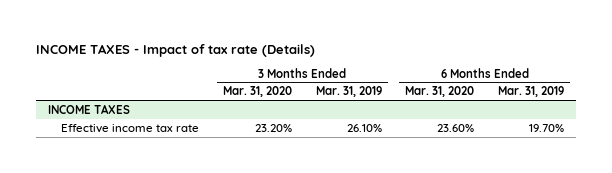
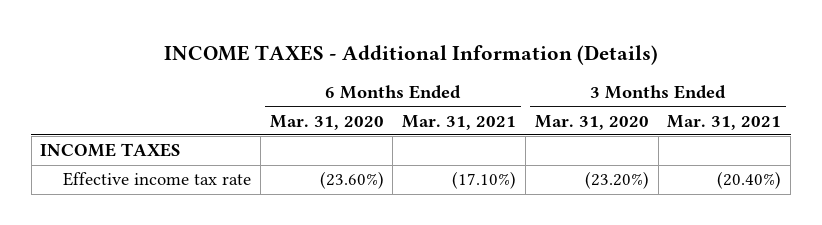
- INCOME TAXES - Impact of tax rate (Details)
+ INCOME TAXES - Additional Information (Details)
- | 3 Months Ended Mar. 31, 2020 | 3 Months Ended Mar. 31, 2019 | 6 Months Ended Mar. 31, 2020 | 6 Months Ended Mar. 31, 2019
+ | 6 Months Ended Mar. 31, 2020 | 6 Months Ended Mar. 31, 2021 | 3 Months Ended Mar. 31, 2020 | 3 Months Ended Mar. 31, 2021
- Effective income tax rate | 23.20% | 26.10% | 23.60% | 19.70%
+ Effective income tax rate | (23.60%) | (17.10%) | (23.20%) | (20.40%)

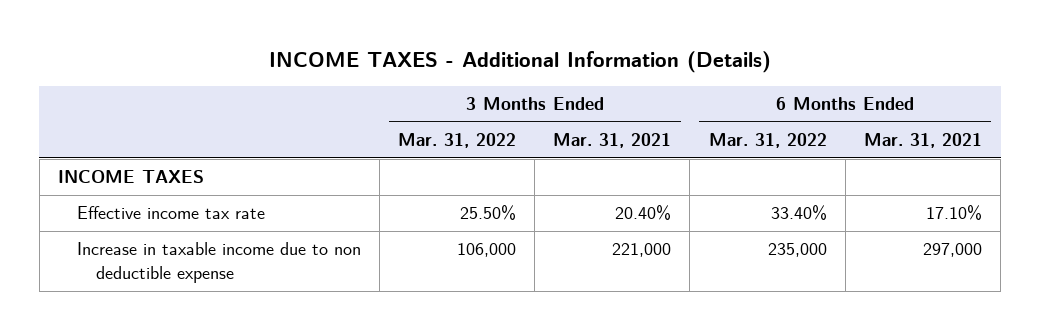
- | 6 Months Ended Mar. 31, 2020 | 6 Months Ended Mar. 31, 2021 | 3 Months Ended Mar. 31, 2020 | 3 Months Ended Mar. 31, 2021
+ | 3 Months Ended Mar. 31, 2022 | 3 Months Ended Mar. 31, 2021 | 6 Months Ended Mar. 31, 2022 | 6 Months Ended Mar. 31, 2021
- Effective income tax rate | (23.60%) | (17.10%) | (23.20%) | (20.40%)
+ Effective income tax rate | 25.50% | 20.40% | 33.40% | 17.10%
+ Increase in taxable income due to non deductible expense | 106,000 | 221,000 | 235,000 | 297,000

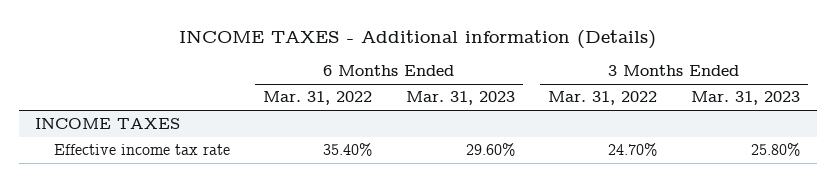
- INCOME TAXES - Additional Information (Details)
+ INCOME TAXES - Additional information (Details)
- | 3 Months Ended Mar. 31, 2022 | 3 Months Ended Mar. 31, 2021 | 6 Months Ended Mar. 31, 2022 | 6 Months Ended Mar. 31, 2021
+ | 6 Months Ended Mar. 31, 2022 | 6 Months Ended Mar. 31, 2023 | 3 Months Ended Mar. 31, 2022 | 3 Months Ended Mar. 31, 2023
- Effective income tax rate | 25.50% | 20.40% | 33.40% | 17.10%
- Increase in taxable income due to non deductible expense | 106,000 | 221,000 | 235,000 | 297,000
+ Effective income tax rate | 35.40% | 29.60% | 24.70% | 25.80%

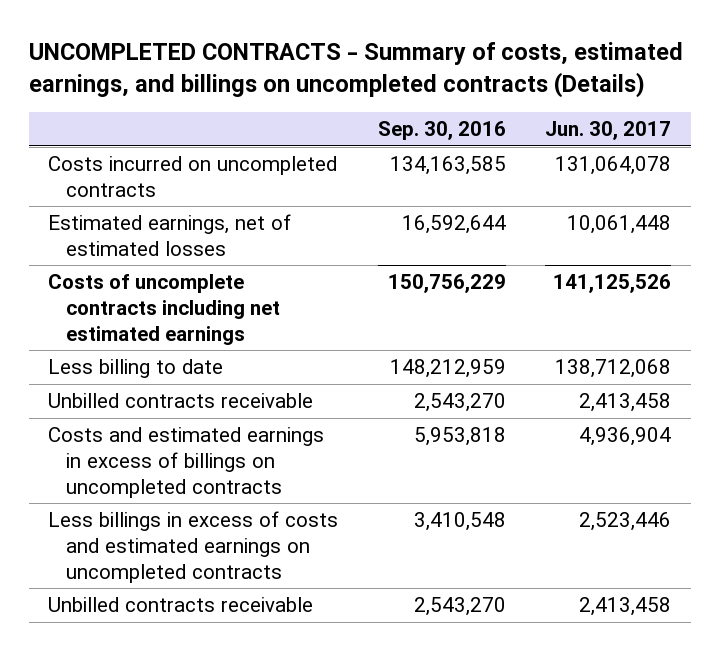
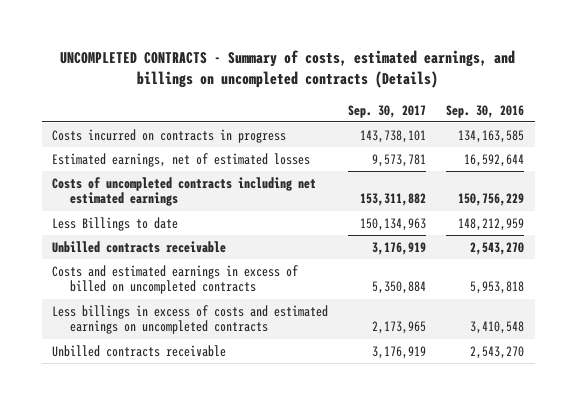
- | Sep. 30, 2016 | Jun. 30, 2017
+ | Sep. 30, 2017 | Sep. 30, 2016
- Costs incurred on uncompleted contracts | 134,163,585 | 131,064,078
+ Costs incurred on contracts in progress | 143,738,101 | 134,163,585
- Costs of uncomplete contracts including net estimated earnings | 150,756,229 | 141,125,526
- Less billing to date | 148,212,959 | 138,712,068
+ Costs of uncompleted contracts including net estimated earnings | 153,311,882 | 150,756,229
+ Less Billings to date | 150,134,963 | 148,212,959
- Costs and estimated earnings in excess of billings on uncompleted contracts | 5,953,818 | 4,936,904
+ Costs and estimated earnings in excess of billed on uncompleted contracts | 5,350,884 | 5,953,818

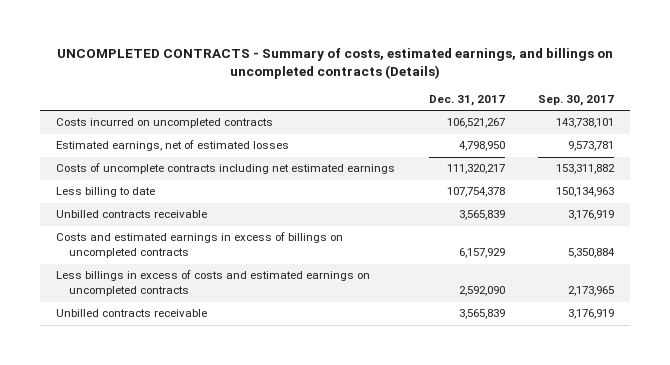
- | Sep. 30, 2017 | Sep. 30, 2016
+ | Dec. 31, 2017 | Sep. 30, 2017
- Costs incurred on contracts in progress | 143,738,101 | 134,163,585
+ Costs incurred on uncompleted contracts | 106,521,267 | 143,738,101
- Costs of uncompleted contracts including net estimated earnings | 153,311,882 | 150,756,229
- Less Billings to date | 150,134,963 | 148,212,959
+ Costs of uncomplete contracts including net estimated earnings | 111,320,217 | 153,311,882
+ Less billing to date | 107,754,378 | 150,134,963
- Costs and estimated earnings in excess of billed on uncompleted contracts | 5,350,884 | 5,953,818
+ Costs and estimated earnings in excess of billings on uncompleted contracts | 6,157,929 | 5,350,884

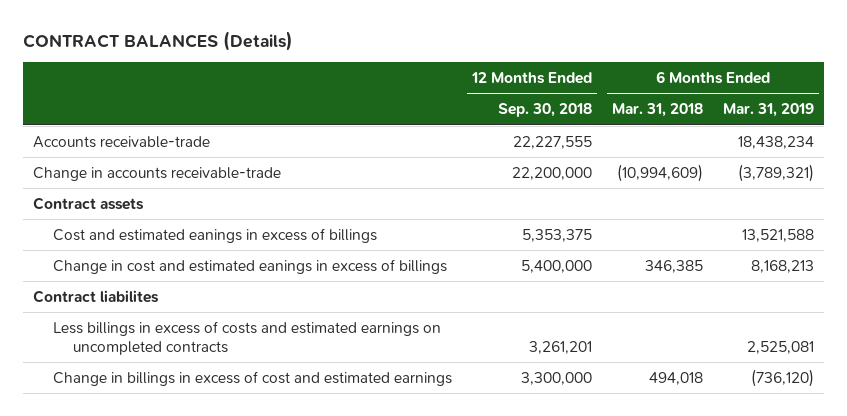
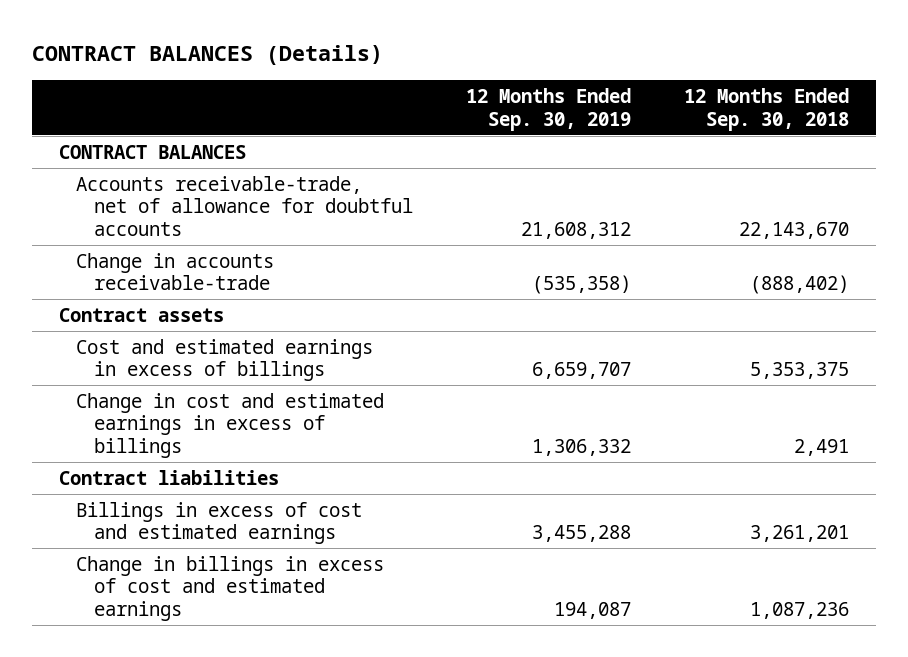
- | 12 Months Ended Sep. 30, 2018 | 6 Months Ended Mar. 31, 2018 | 6 Months Ended Mar. 31, 2019
+ | 12 Months Ended Sep. 30, 2019 | 12 Months Ended Sep. 30, 2018
- Accounts receivable-trade | 22,227,555 | | 18,438,234
- Change in accounts receivable-trade | 22,200,000 | (10,994,609) | (3,789,321)
+ CONTRACT BALANCES
+ Accounts receivable-trade, net of allowance for doubtful accounts | 21,608,312 | 22,143,670
+ Change in accounts receivable-trade | (535,358) | (888,402)
- Cost and estimated eanings in excess of billings | 5,353,375 | | 13,521,588
- Change in cost and estimated eanings in excess of billings | 5,400,000 | 346,385 | 8,168,213
- Contract liabilites
- Less billings in excess of costs and estimated earnings on uncompleted contracts | 3,261,201 | | 2,525,081
- Change in billings in excess of cost and estimated earnings | 3,300,000 | 494,018 | (736,120)
+ Cost and estimated earnings in excess of billings | 6,659,707 | 5,353,375
+ Change in cost and estimated earnings in excess of billings | 1,306,332 | 2,491
+ Contract liabilities
+ Billings in excess of cost and estimated earnings | 3,455,288 | 3,261,201
+ Change in billings in excess of cost and estimated earnings | 194,087 | 1,087,236

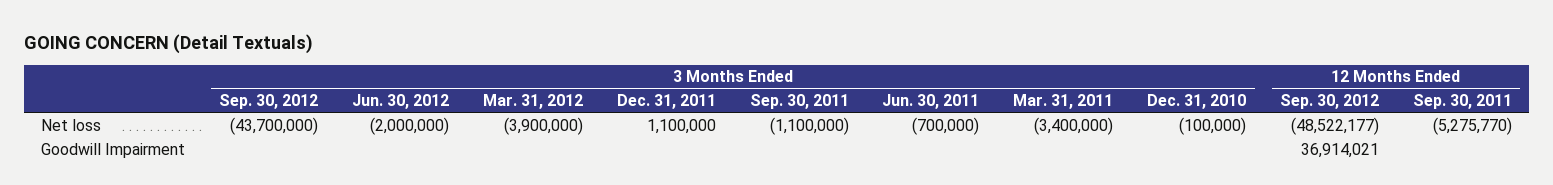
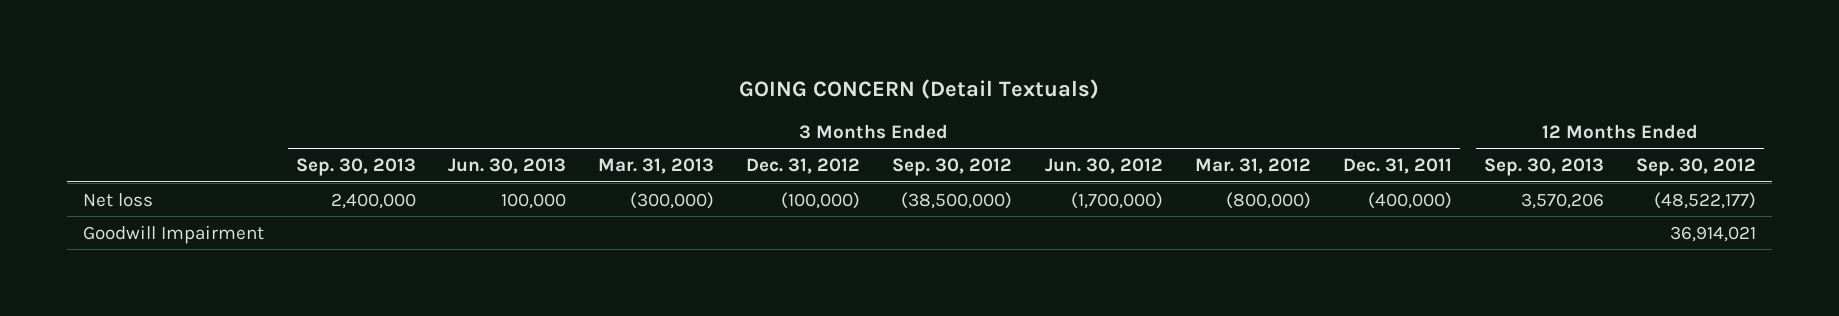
- | 3 Months Ended Sep. 30, 2012 | 3 Months Ended Jun. 30, 2012 | 3 Months Ended Mar. 31, 2012 | 3 Months Ended Dec. 31, 2011 | 3 Months Ended Sep. 30, 2011 | 3 Months Ended Jun. 30, 2011 | 3 Months Ended Mar. 31, 2011 | 3 Months Ended Dec. 31, 2010 | 12 Months Ended Sep. 30, 2012 | 12 Months Ended Sep. 30, 2011
+ | 3 Months Ended Sep. 30, 2013 | 3 Months Ended Jun. 30, 2013 | 3 Months Ended Mar. 31, 2013 | 3 Months Ended Dec. 31, 2012 | 3 Months Ended Sep. 30, 2012 | 3 Months Ended Jun. 30, 2012 | 3 Months Ended Mar. 31, 2012 | 3 Months Ended Dec. 31, 2011 | 12 Months Ended Sep. 30, 2013 | 12 Months Ended Sep. 30, 2012
- Net loss | (43,700,000) | (2,000,000) | (3,900,000) | 1,100,000 | (1,100,000) | (700,000) | (3,400,000) | (100,000) | (48,522,177) | (5,275,770)
+ Net loss | 2,400,000 | 100,000 | (300,000) | (100,000) | (38,500,000) | (1,700,000) | (800,000) | (400,000) | 3,570,206 | (48,522,177)

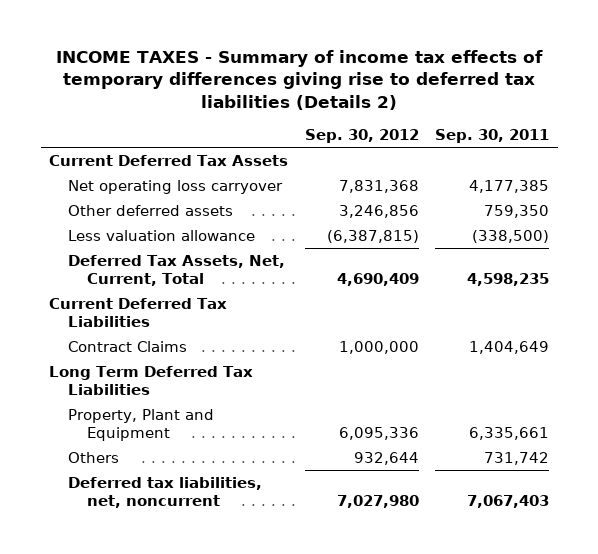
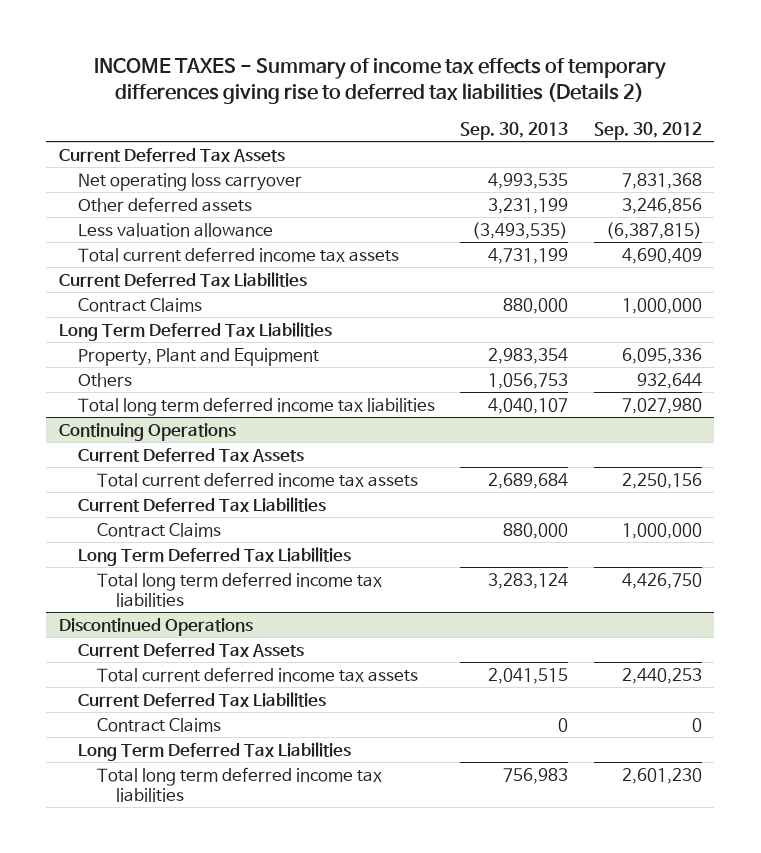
- | Sep. 30, 2012 | Sep. 30, 2011
+ | Sep. 30, 2013 | Sep. 30, 2012
- Deferred Tax Assets, Net, Current, Total | 4,690,409 | 4,598,235
+ Total current deferred income tax assets | 4,731,199 | 4,690,409
- Deferred tax liabilities, net, noncurrent | 7,027,980 | 7,067,403
+ Total long term deferred income tax liabilities | 4,040,107 | 7,027,980
+ Continuing Operations
+ Current Deferred Tax Assets
+ Total current deferred income tax assets | 2,689,684 | 2,250,156
+ Current Deferred Tax Liabilities
+ Contract Claims | 880,000 | 1,000,000
+ Long Term Deferred Tax Liabilities
+ Total long term deferred income tax liabilities | 3,283,124 | 4,426,750
+ Discontinued Operations
+ Current Deferred Tax Assets
+ Total current deferred income tax assets | 2,041,515 | 2,440,253
+ Current Deferred Tax Liabilities
+ Contract Claims | 0 | 0
+ Long Term Deferred Tax Liabilities
+ Total long term deferred income tax liabilities | 756,983 | 2,601,230

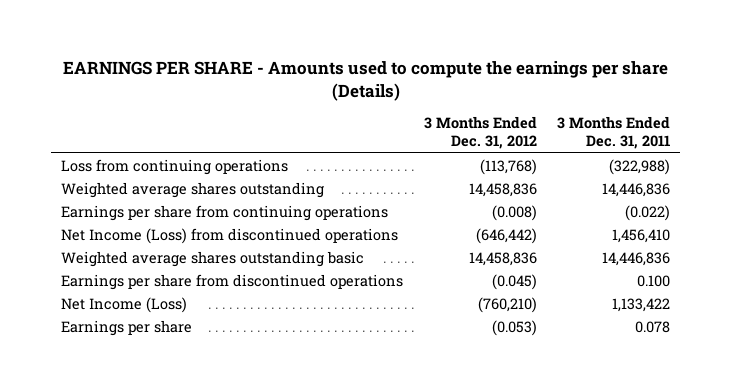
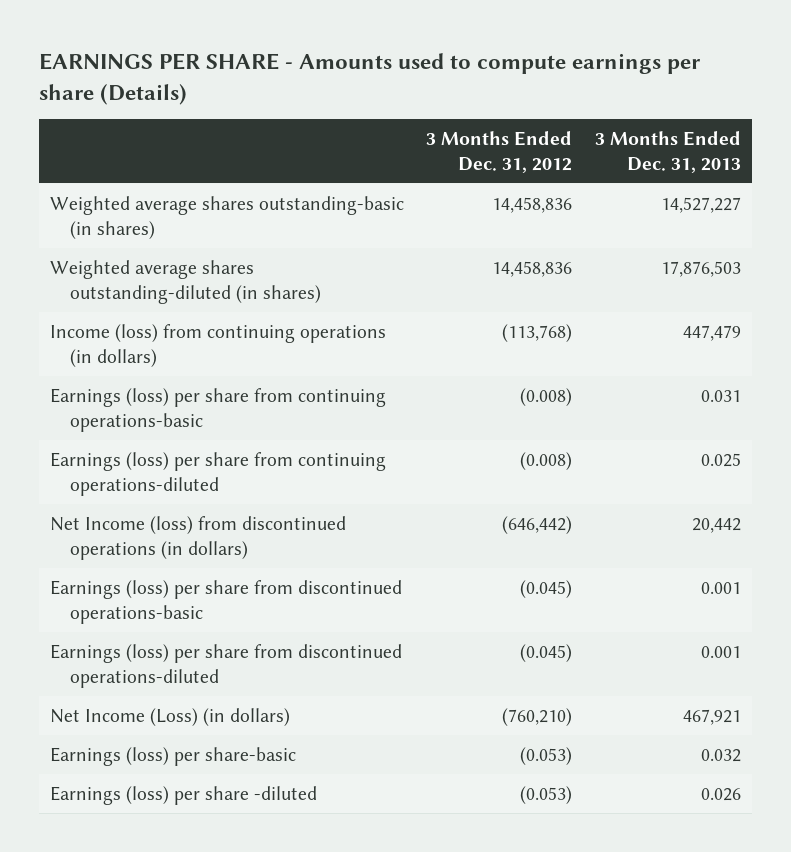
- EARNINGS PER SHARE - Amounts used to compute the earnings per share (Details)
+ EARNINGS PER SHARE - Amounts used to compute earnings per share (Details)
- | 3 Months Ended Dec. 31, 2012 | 3 Months Ended Dec. 31, 2011
+ | 3 Months Ended Dec. 31, 2012 | 3 Months Ended Dec. 31, 2013
- Loss from continuing operations | (113,768) | (322,988)
- Weighted average shares outstanding | 14,458,836 | 14,446,836
- Earnings per share from continuing operations | (0.008) | (0.022)
- Net Income (Loss) from discontinued operations | (646,442) | 1,456,410
- Weighted average shares outstanding basic | 14,458,836 | 14,446,836
- Earnings per share from discontinued operations | (0.045) | 0.100
- Net Income (Loss) | (760,210) | 1,133,422
- Earnings per share | (0.053) | 0.078
+ Weighted average shares outstanding-basic (in shares) | 14,458,836 | 14,527,227
+ Weighted average shares outstanding-diluted (in shares) | 14,458,836 | 17,876,503
+ Income (loss) from continuing operations (in dollars) | (113,768) | 447,479
+ Earnings (loss) per share from continuing operations-basic | (0.008) | 0.031
+ Earnings (loss) per share from continuing operations-diluted | (0.008) | 0.025
+ Net Income (loss) from discontinued operations (in dollars) | (646,442) | 20,442
+ Earnings (loss) per share from discontinued operations-basic | (0.045) | 0.001
+ Earnings (loss) per share from discontinued operations-diluted | (0.045) | 0.001
+ Net Income (Loss) (in dollars) | (760,210) | 467,921
+ Earnings (loss) per share-basic | (0.053) | 0.032
+ Earnings (loss) per share -diluted | (0.053) | 0.026

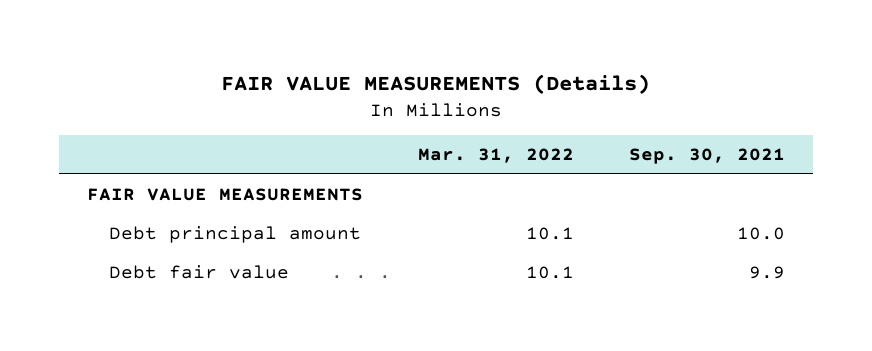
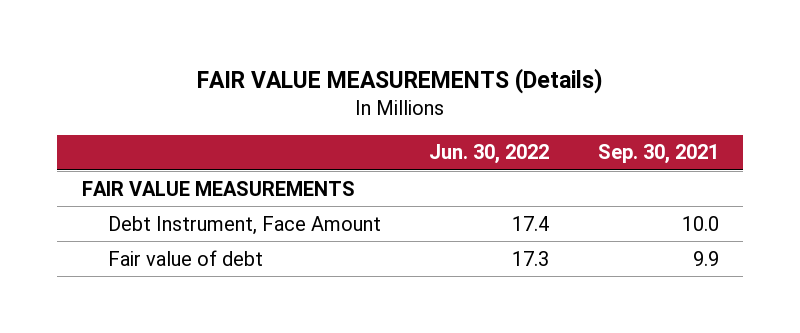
- | Mar. 31, 2022 | Sep. 30, 2021
+ | Jun. 30, 2022 | Sep. 30, 2021
- Debt principal amount | 10.1 | 10.0
- Debt fair value | 10.1 | 9.9
+ Debt Instrument, Face Amount | 17.4 | 10.0
+ Fair value of debt | 17.3 | 9.9

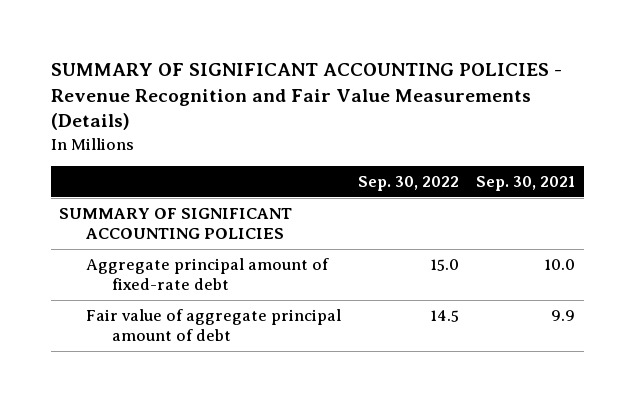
- FAIR VALUE MEASUREMENTS (Details)
+ SUMMARY OF SIGNIFICANT ACCOUNTING POLICIES - Revenue Recognition and Fair Value Measurements (Details)
- | Jun. 30, 2022 | Sep. 30, 2021
+ | Sep. 30, 2022 | Sep. 30, 2021
- FAIR VALUE MEASUREMENTS
- Debt Instrument, Face Amount | 17.4 | 10.0
- Fair value of debt | 17.3 | 9.9
+ SUMMARY OF SIGNIFICANT ACCOUNTING POLICIES
+ Aggregate principal amount of fixed-rate debt | 15.0 | 10.0
+ Fair value of aggregate principal amount of debt | 14.5 | 9.9

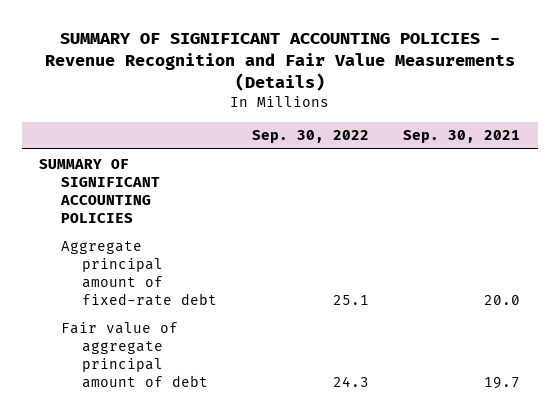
- Aggregate principal amount of fixed-rate debt | 15.0 | 10.0
- Fair value of aggregate principal amount of debt | 14.5 | 9.9
+ Aggregate principal amount of fixed-rate debt | 25.1 | 20.0
+ Fair value of aggregate principal amount of debt | 24.3 | 19.7

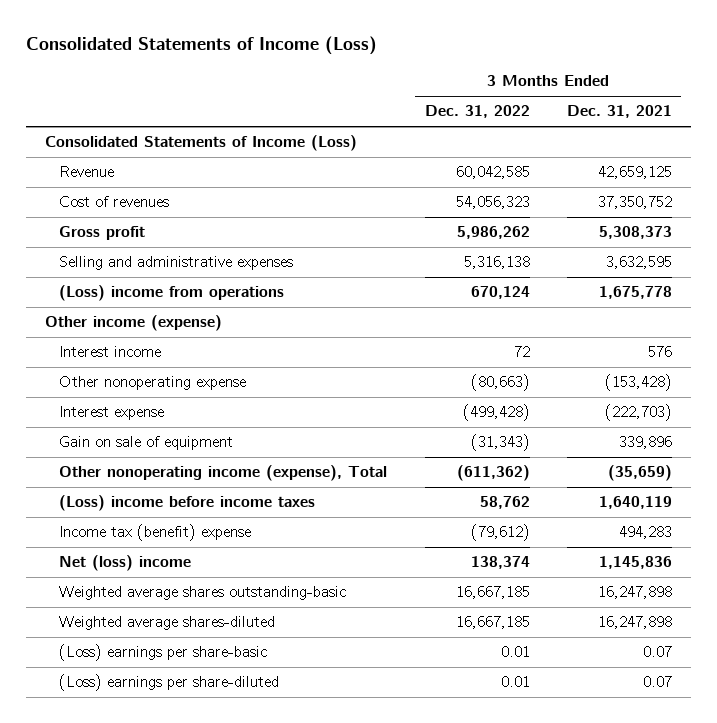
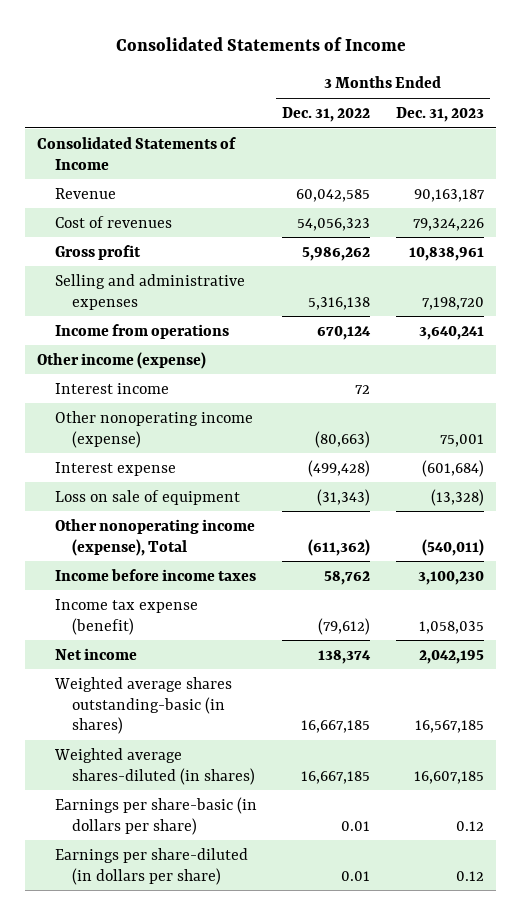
- Consolidated Statements of Income (Loss)
+ Consolidated Statements of Income
- | 3 Months Ended Dec. 31, 2022 | 3 Months Ended Dec. 31, 2021
+ | 3 Months Ended Dec. 31, 2022 | 3 Months Ended Dec. 31, 2023
- Consolidated Statements of Income (Loss)
+ Consolidated Statements of Income
- (Loss) income from operations | 670,124 | 1,675,778
+ Income from operations | 670,124 | 3,640,241
- Other nonoperating expense | (80,663) | (153,428)
+ Other nonoperating income (expense) | (80,663) | 75,001
- Gain on sale of equipment | (31,343) | 339,896
+ Loss on sale of equipment | (31,343) | (13,328)
- (Loss) income before income taxes | 58,762 | 1,640,119
- Income tax (benefit) expense | (79,612) | 494,283
- Net (loss) income | 138,374 | 1,145,836
- Weighted average shares outstanding-basic | 16,667,185 | 16,247,898
- Weighted average shares-diluted | 16,667,185 | 16,247,898
- (Loss) earnings per share-basic | 0.01 | 0.07
- (Loss) earnings per share-diluted | 0.01 | 0.07
+ Income before income taxes | 58,762 | 3,100,230
+ Income tax expense (benefit) | (79,612) | 1,058,035
+ Net income | 138,374 | 2,042,195
+ Weighted average shares outstanding-basic (in shares) | 16,667,185 | 16,567,185
+ Weighted average shares-diluted (in shares) | 16,667,185 | 16,607,185
+ Earnings per share-basic (in dollars per share) | 0.01 | 0.12
+ Earnings per share-diluted (in dollars per share) | 0.01 | 0.12

